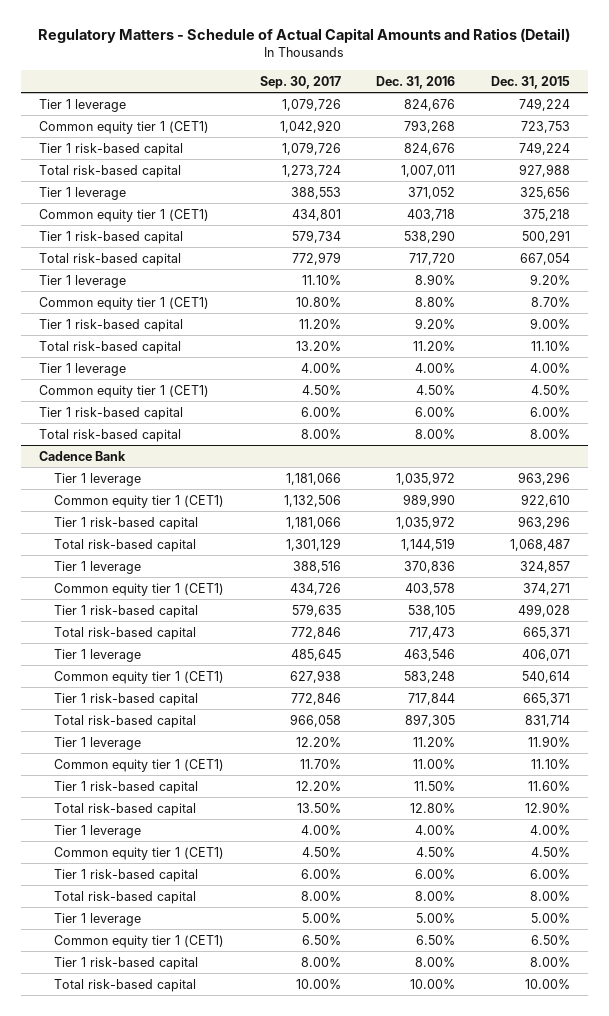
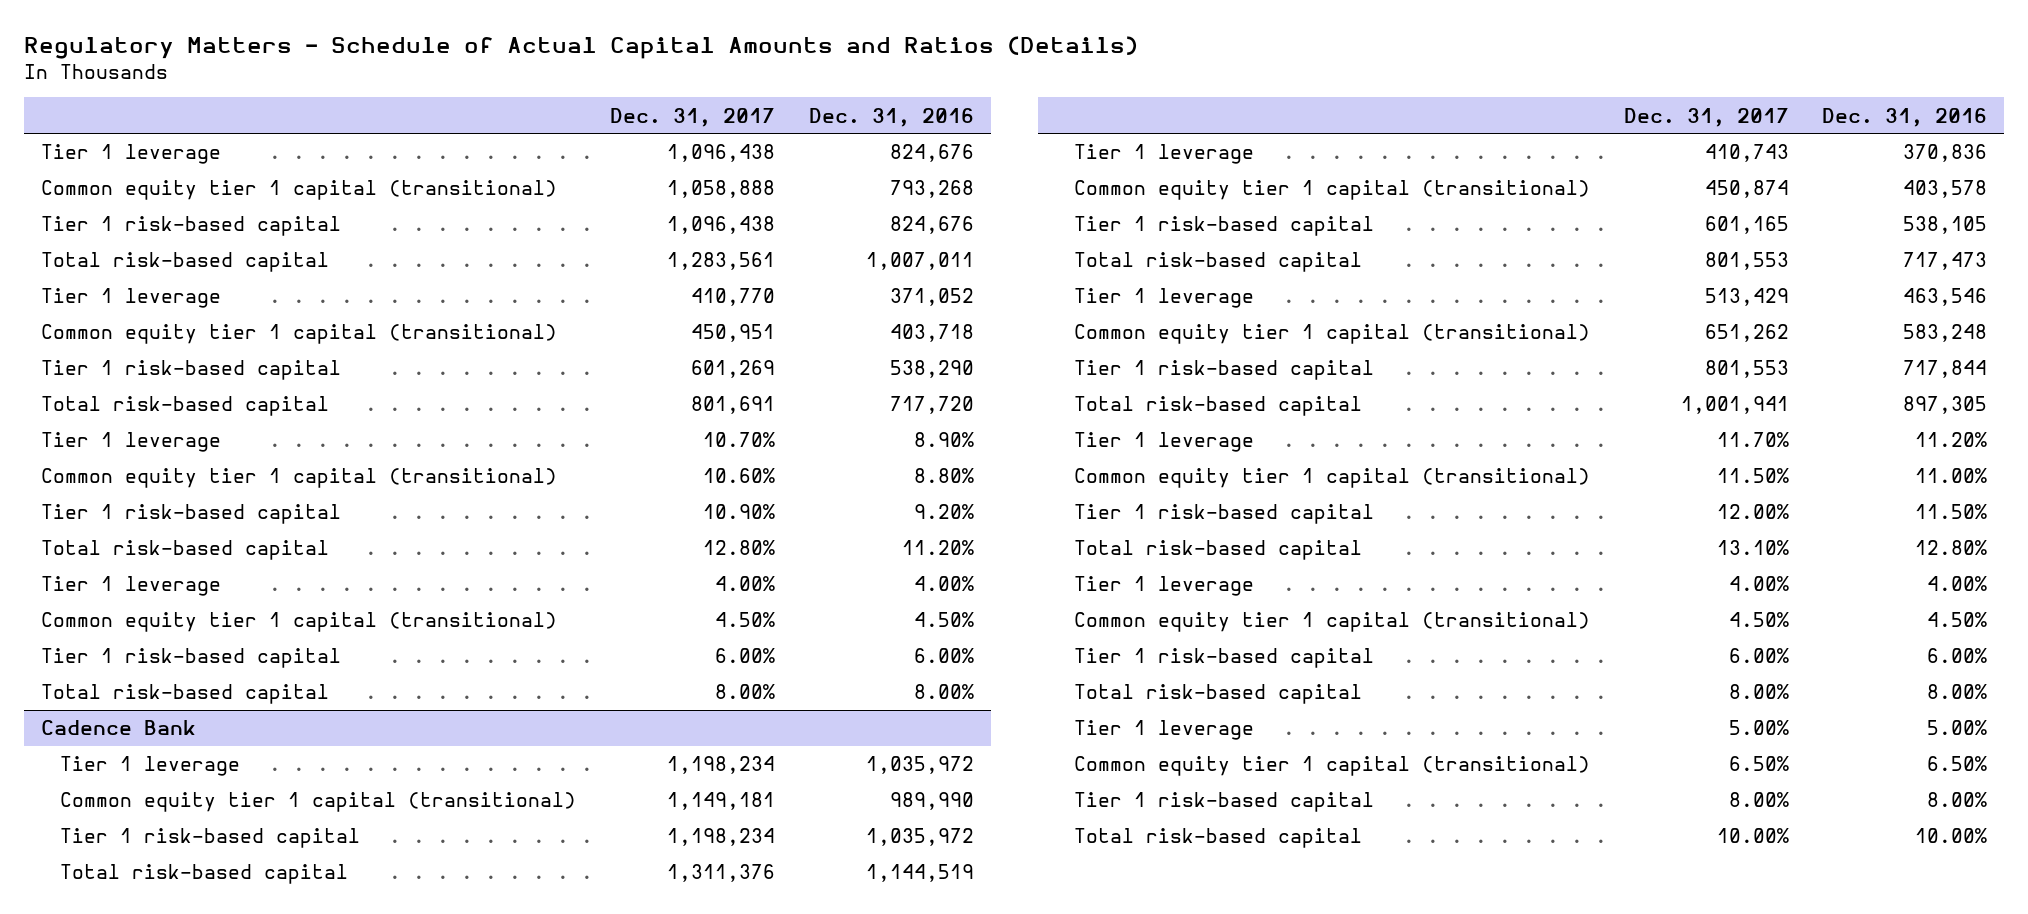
- Regulatory Matters - Schedule of Actual Capital Amounts and Ratios (Detail)
+ Regulatory Matters - Schedule of Actual Capital Amounts and Ratios (Details)
- | Sep. 30, 2017 | Dec. 31, 2016 | Dec. 31, 2015
+ | Dec. 31, 2017 | Dec. 31, 2016
- Common equity tier 1 (CET1) | 1,042,920 | 793,268 | 723,753
+ Common equity tier 1 capital (transitional) | 1,058,888 | 793,268
- Common equity tier 1 (CET1) | 434,801 | 403,718 | 375,218
+ Common equity tier 1 capital (transitional) | 450,951 | 403,718
- Common equity tier 1 (CET1) | 10.80% | 8.80% | 8.70%
+ Common equity tier 1 capital (transitional) | 10.60% | 8.80%
- Common equity tier 1 (CET1) | 4.50% | 4.50% | 4.50%
+ Common equity tier 1 capital (transitional) | 4.50% | 4.50%
@ Cadence Bank
- Common equity tier 1 (CET1) | 1,132,506 | 989,990 | 922,610
+ Common equity tier 1 capital (transitional) | 1,149,181 | 989,990
- Common equity tier 1 (CET1) | 434,726 | 403,578 | 374,271
+ Common equity tier 1 capital (transitional) | 450,874 | 403,578
- Common equity tier 1 (CET1) | 627,938 | 583,248 | 540,614
+ Common equity tier 1 capital (transitional) | 651,262 | 583,248
- Common equity tier 1 (CET1) | 11.70% | 11.00% | 11.10%
+ Common equity tier 1 capital (transitional) | 11.50% | 11.00%
- Common equity tier 1 (CET1) | 4.50% | 4.50% | 4.50%
+ Common equity tier 1 capital (transitional) | 4.50% | 4.50%
- Common equity tier 1 (CET1) | 6.50% | 6.50% | 6.50%
+ Common equity tier 1 capital (transitional) | 6.50% | 6.50%

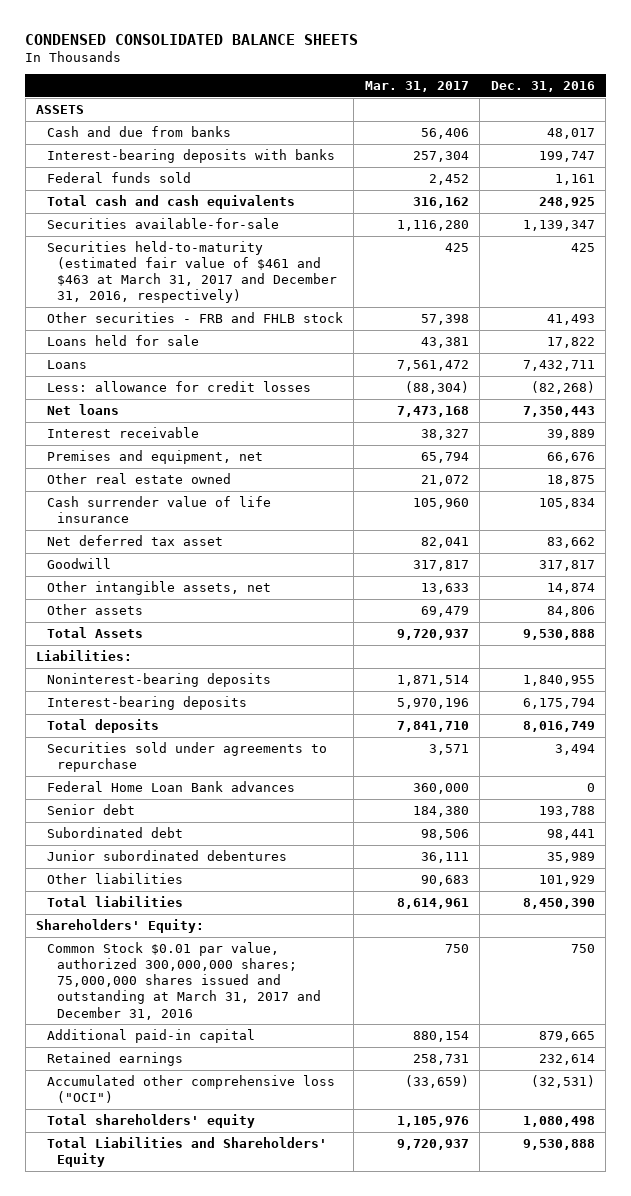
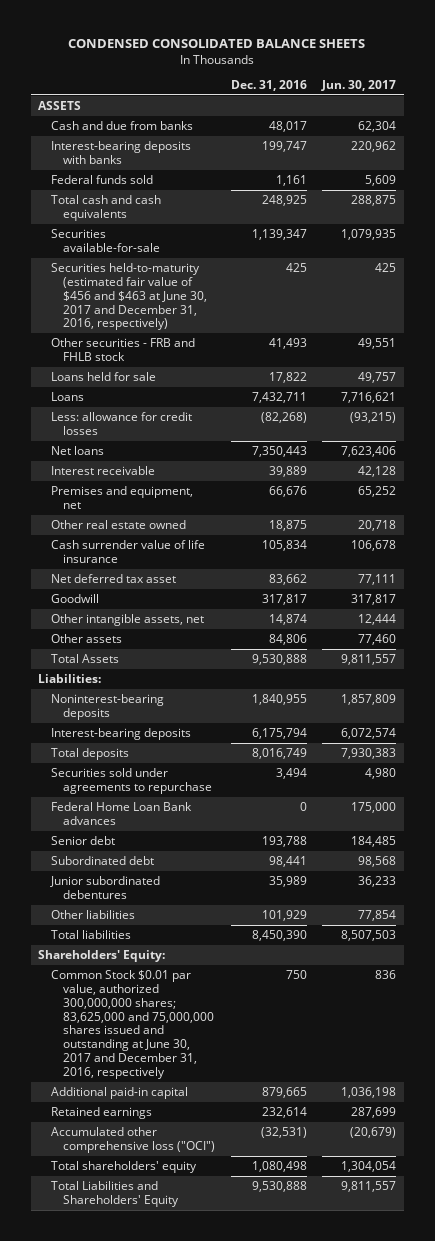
- | Mar. 31, 2017 | Dec. 31, 2016
+ | Dec. 31, 2016 | Jun. 30, 2017
- Securities held-to-maturity (estimated fair value of $461 and $463 at March 31, 2017 and December 31, 2016, respectively) | 425 | 425
+ Securities held-to-maturity (estimated fair value of $456 and $463 at June 30, 2017 and December 31, 2016, respectively) | 425 | 425
- Common Stock $0.01 par value, authorized 300,000,000 shares; 75,000,000 shares issued and outstanding at March 31, 2017 and December 31, 2016 | 750 | 750
+ Common Stock $0.01 par value, authorized 300,000,000 shares; 83,625,000 and 75,000,000 shares issued and outstanding at June 30, 2017 and December 31, 2016, respectively | 750 | 836

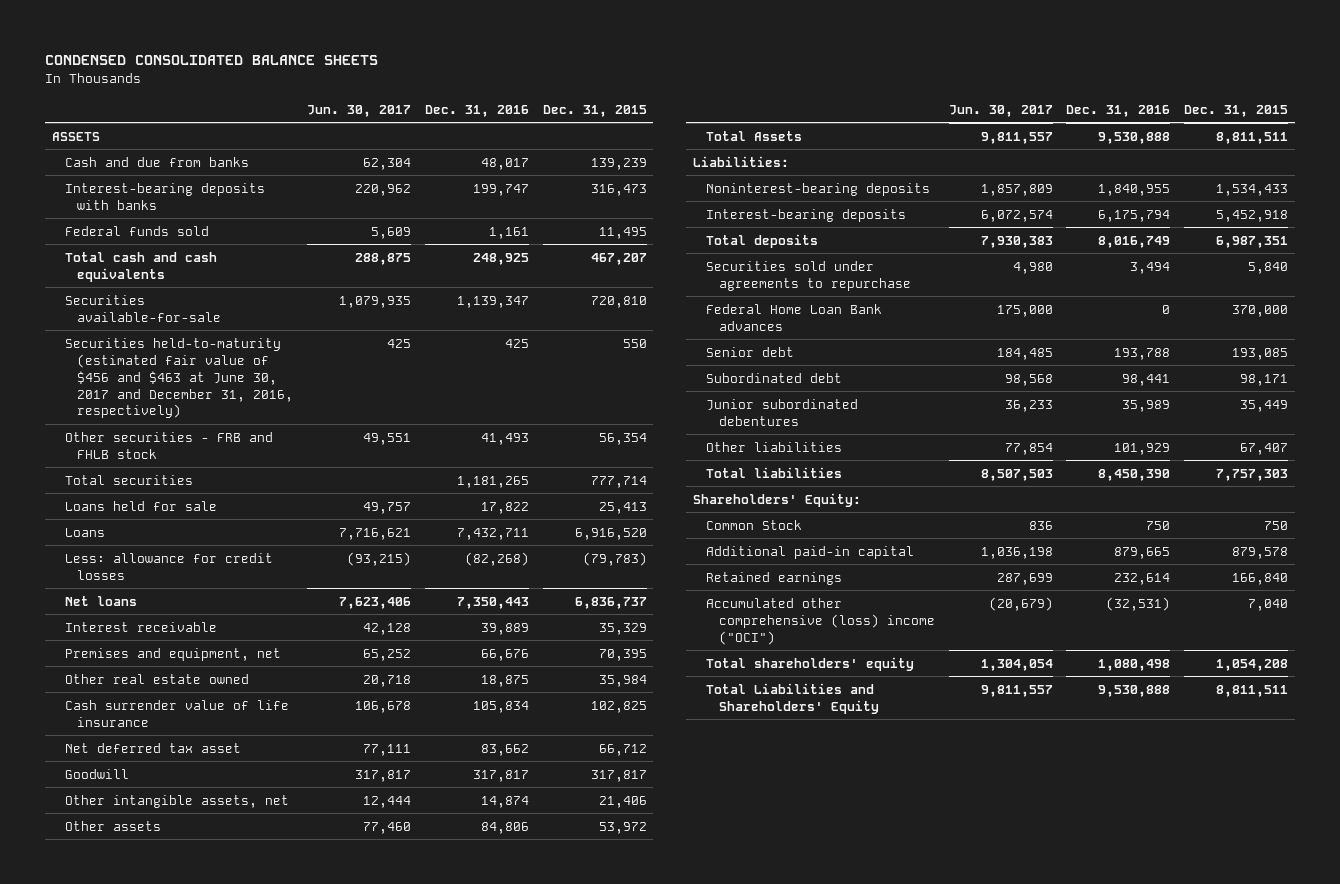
- | Dec. 31, 2016 | Jun. 30, 2017
+ | Jun. 30, 2017 | Dec. 31, 2016 | Dec. 31, 2015
+ Total securities | | 1,181,265 | 777,714
- Common Stock $0.01 par value, authorized 300,000,000 shares; 83,625,000 and 75,000,000 shares issued and outstanding at June 30, 2017 and December 31, 2016, respectively | 750 | 836
+ Common Stock | 836 | 750 | 750
- Accumulated other comprehensive loss ("OCI") | (32,531) | (20,679)
+ Accumulated other comprehensive (loss) income ("OCI") | (20,679) | (32,531) | 7,040

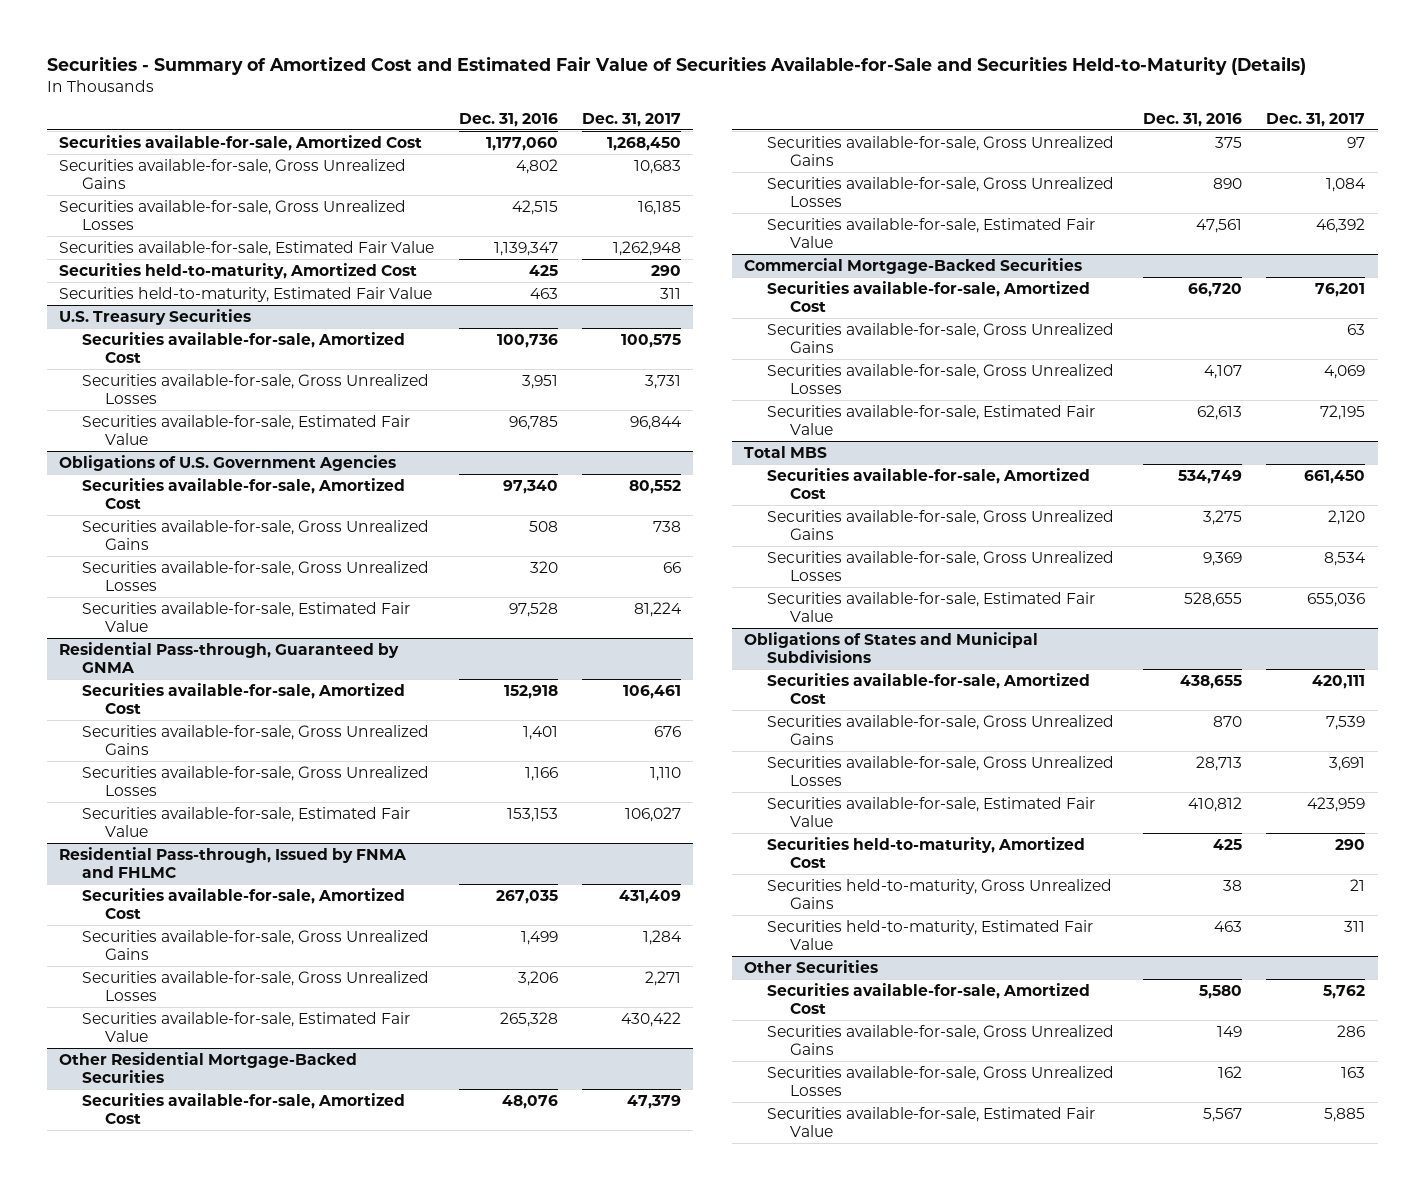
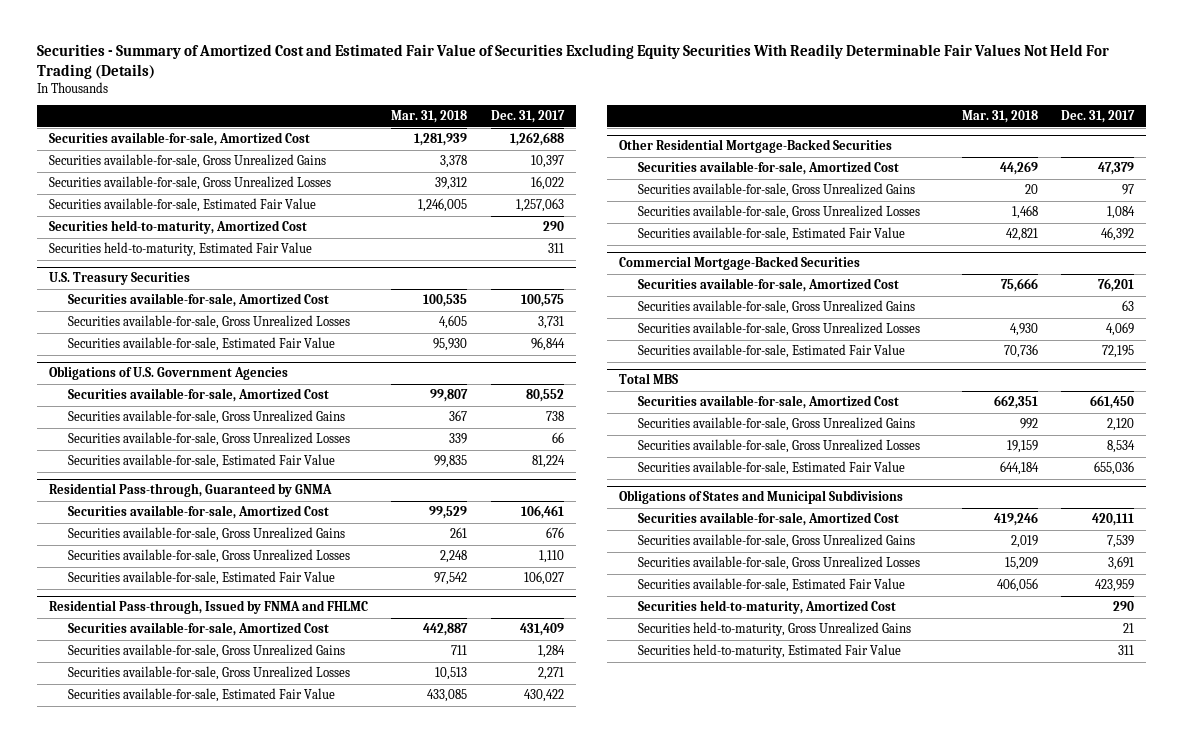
- Securities - Summary of Amortized Cost and Estimated Fair Value of Securities Available-for-Sale and Securities Held-to-Maturity (Details)
+ Securities - Summary of Amortized Cost and Estimated Fair Value of Securities Excluding Equity Securities With Readily Determinable Fair Values Not Held For Trading (Details)
- | Dec. 31, 2016 | Dec. 31, 2017
+ | Mar. 31, 2018 | Dec. 31, 2017
- Securities available-for-sale, Amortized Cost | 1,177,060 | 1,268,450
- Securities available-for-sale, Gross Unrealized Gains | 4,802 | 10,683
- Securities available-for-sale, Gross Unrealized Losses | 42,515 | 16,185
- Securities available-for-sale, Estimated Fair Value | 1,139,347 | 1,262,948
+ Securities available-for-sale, Amortized Cost | 1,281,939 | 1,262,688
+ Securities available-for-sale, Gross Unrealized Gains | 3,378 | 10,397
+ Securities available-for-sale, Gross Unrealized Losses | 39,312 | 16,022
+ Securities available-for-sale, Estimated Fair Value | 1,246,005 | 1,257,063
- Other Securities
- Securities available-for-sale, Amortized Cost | 5,580 | 5,762
- Securities available-for-sale, Gross Unrealized Gains | 149 | 286
- Securities available-for-sale, Gross Unrealized Losses | 162 | 163
- Securities available-for-sale, Estimated Fair Value | 5,567 | 5,885

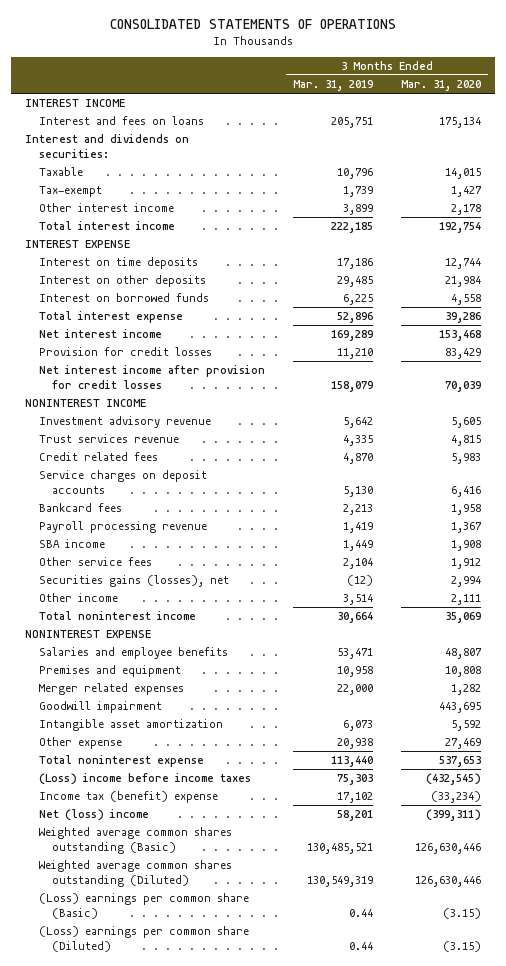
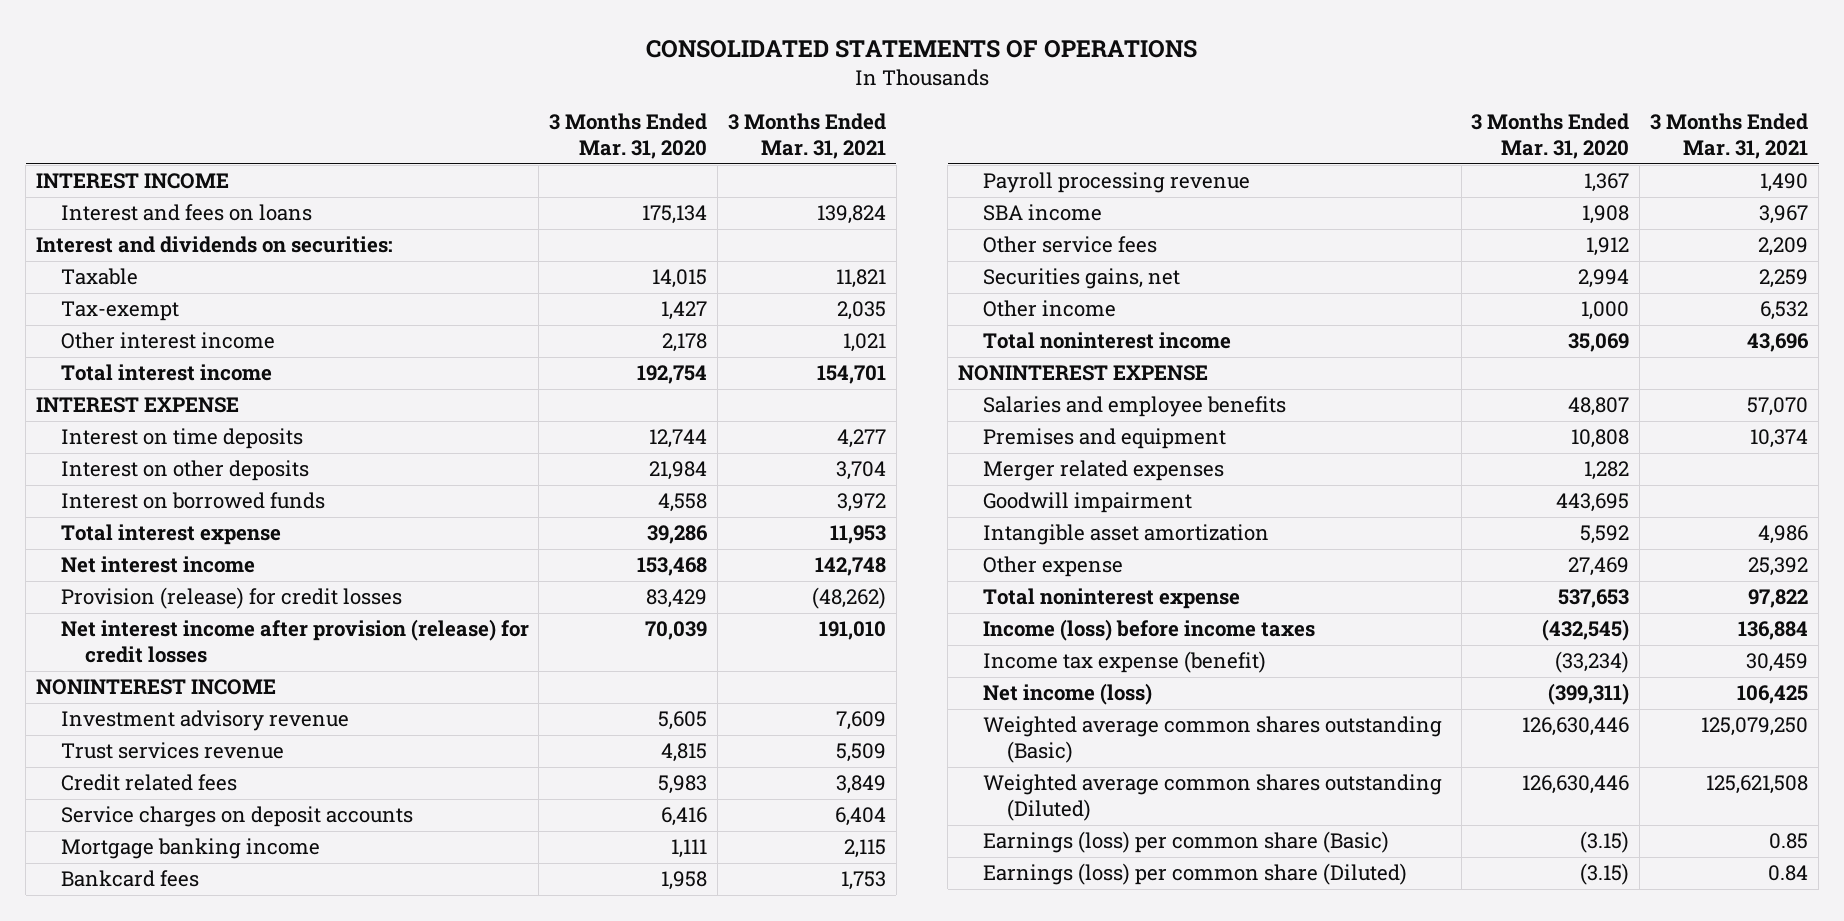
- | 3 Months Ended Mar. 31, 2019 | 3 Months Ended Mar. 31, 2020
+ | 3 Months Ended Mar. 31, 2020 | 3 Months Ended Mar. 31, 2021
- Provision for credit losses | 11,210 | 83,429
- Net interest income after provision for credit losses | 158,079 | 70,039
+ Provision (release) for credit losses | 83,429 | (48,262)
+ Net interest income after provision (release) for credit losses | 70,039 | 191,010
+ Mortgage banking income | 1,111 | 2,115
- Securities gains (losses), net | (12) | 2,994
- Other income | 3,514 | 2,111
+ Securities gains, net | 2,994 | 2,259
+ Other income | 1,000 | 6,532
- (Loss) income before income taxes | 75,303 | (432,545)
- Income tax (benefit) expense | 17,102 | (33,234)
- Net (loss) income | 58,201 | (399,311)
+ Income (loss) before income taxes | (432,545) | 136,884
+ Income tax expense (benefit) | (33,234) | 30,459
+ Net income (loss) | (399,311) | 106,425
- (Loss) earnings per common share (Basic) | 0.44 | (3.15)
- (Loss) earnings per common share (Diluted) | 0.44 | (3.15)
+ Earnings (loss) per common share (Basic) | (3.15) | 0.85
+ Earnings (loss) per common share (Diluted) | (3.15) | 0.84

